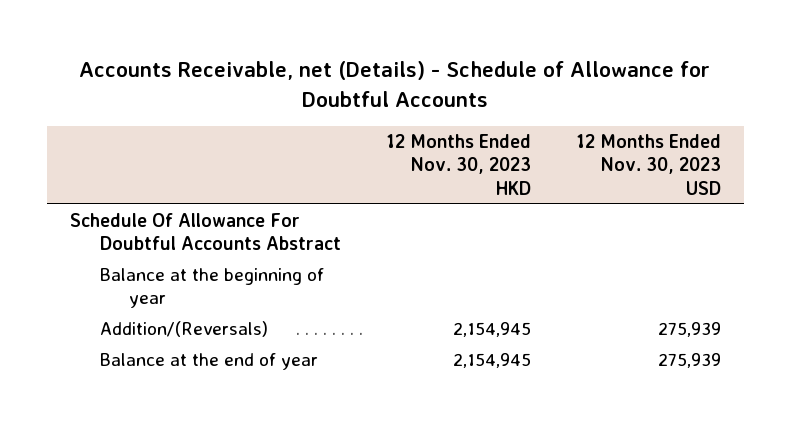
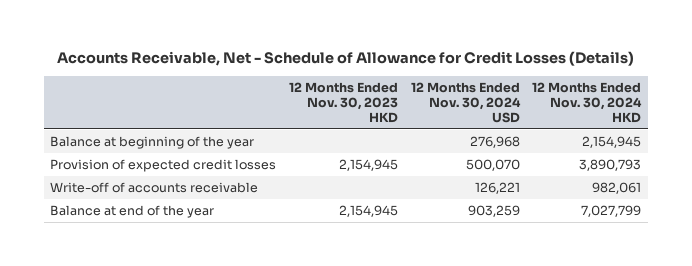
- Accounts Receivable, net (Details) - Schedule of Allowance for Doubtful Accounts
+ Accounts Receivable, Net - Schedule of Allowance for Credit Losses (Details)
- | 12 Months Ended Nov. 30, 2023 HKD | 12 Months Ended Nov. 30, 2023 USD
+ | 12 Months Ended Nov. 30, 2023 HKD | 12 Months Ended Nov. 30, 2024 USD | 12 Months Ended Nov. 30, 2024 HKD
- Schedule Of Allowance For Doubtful Accounts Abstract
- Balance at the beginning of year
- Addition/(Reversals) | 2,154,945 | 275,939
- Balance at the end of year | 2,154,945 | 275,939
+ Balance at beginning of the year | | 276,968 | 2,154,945
+ Provision of expected credit losses | 2,154,945 | 500,070 | 3,890,793
+ Write-off of accounts receivable | | 126,221 | 982,061
+ Balance at end of the year | 2,154,945 | 903,259 | 7,027,799

